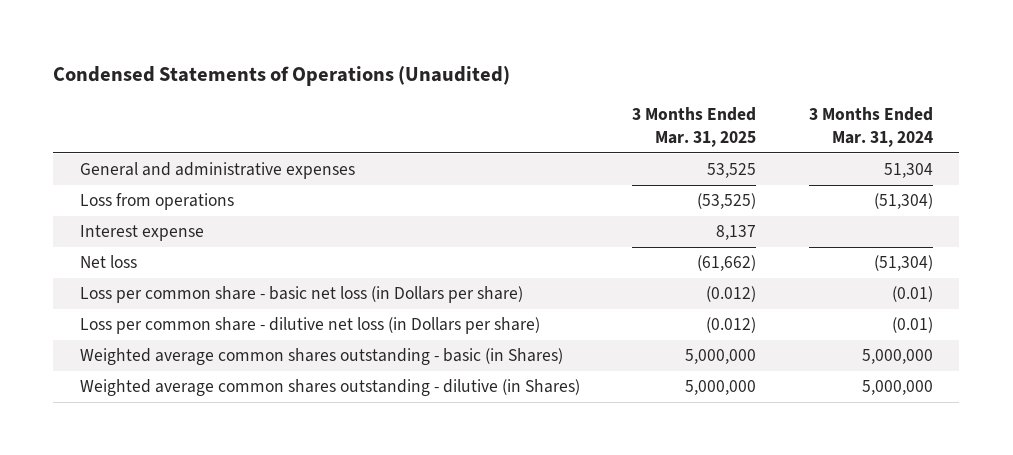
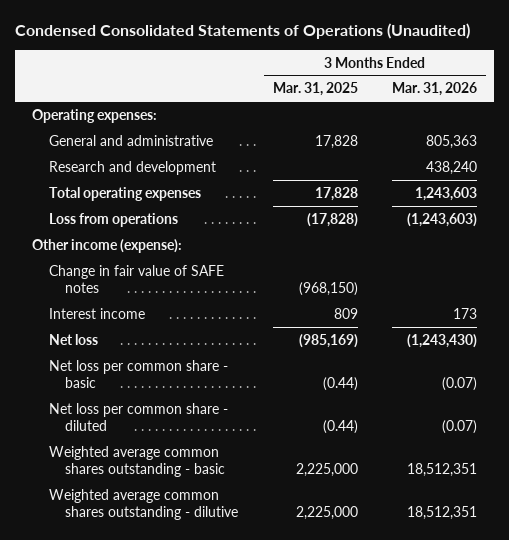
- Condensed Statements of Operations (Unaudited)
+ Condensed Consolidated Statements of Operations (Unaudited)
- | 3 Months Ended Mar. 31, 2025 | 3 Months Ended Mar. 31, 2024
+ | 3 Months Ended Mar. 31, 2025 | 3 Months Ended Mar. 31, 2026
- General and administrative expenses | 53,525 | 51,304
- Loss from operations | (53,525) | (51,304)
- Interest expense | 8,137 |
- Net loss | (61,662) | (51,304)
- Loss per common share - basic net loss (in Dollars per share) | (0.012) | (0.01)
- Loss per common share - dilutive net loss (in Dollars per share) | (0.012) | (0.01)
- Weighted average common shares outstanding - basic (in Shares) | 5,000,000 | 5,000,000
- Weighted average common shares outstanding - dilutive (in Shares) | 5,000,000 | 5,000,000
+ Operating expenses:
+ General and administrative | 17,828 | 805,363
+ Research and development | | 438,240
+ Total operating expenses | 17,828 | 1,243,603
+ Loss from operations | (17,828) | (1,243,603)
+ Other income (expense):
+ Change in fair value of SAFE notes | (968,150) |
+ Interest income | 809 | 173
+ Net loss | (985,169) | (1,243,430)
+ Net loss per common share - basic | (0.44) | (0.07)
+ Net loss per common share - diluted | (0.44) | (0.07)
+ Weighted average common shares outstanding - basic | 2,225,000 | 18,512,351
+ Weighted average common shares outstanding - dilutive | 2,225,000 | 18,512,351

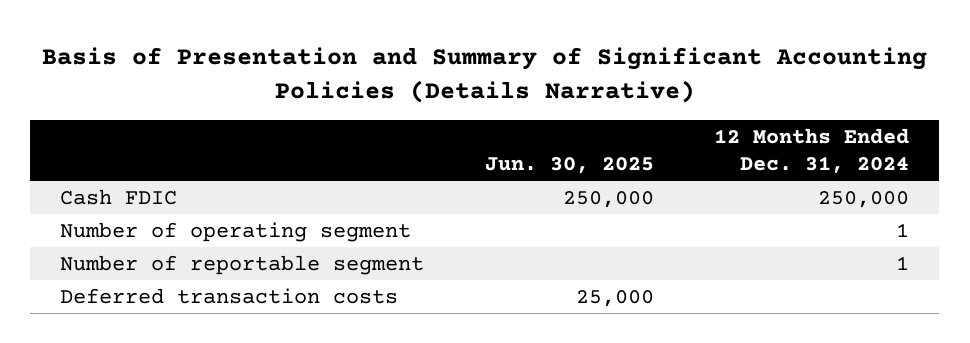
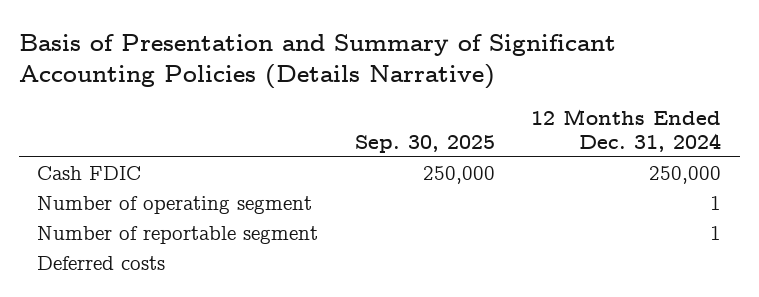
- | Jun. 30, 2025 | 12 Months Ended Dec. 31, 2024
+ | Sep. 30, 2025 | 12 Months Ended Dec. 31, 2024
- Deferred transaction costs | 25,000 |
+ Deferred costs

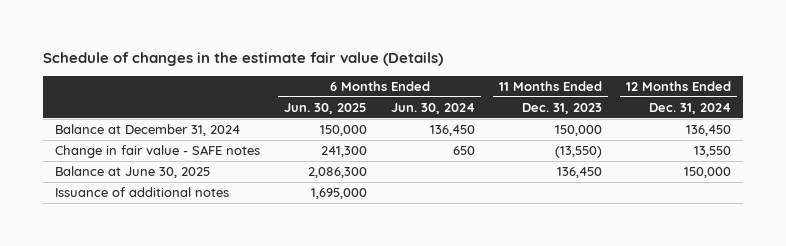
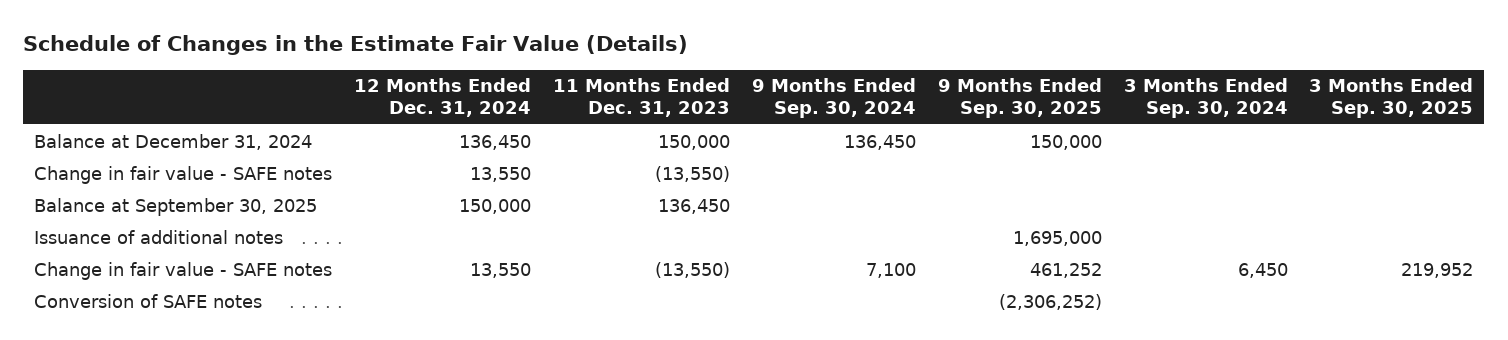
- Schedule of changes in the estimate fair value (Details)
+ Schedule of Changes in the Estimate Fair Value (Details)
- | 6 Months Ended Jun. 30, 2025 | 6 Months Ended Jun. 30, 2024 | 11 Months Ended Dec. 31, 2023 | 12 Months Ended Dec. 31, 2024
+ | 12 Months Ended Dec. 31, 2024 | 11 Months Ended Dec. 31, 2023 | 9 Months Ended Sep. 30, 2024 | 9 Months Ended Sep. 30, 2025 | 3 Months Ended Sep. 30, 2024 | 3 Months Ended Sep. 30, 2025
- Balance at June 30, 2025 | 2,086,300 | | 136,450 | 150,000
+ Balance at September 30, 2025 | 150,000 | 136,450 | | | |
+ Change in fair value - SAFE notes | 13,550 | (13,550) | 7,100 | 461,252 | 6,450 | 219,952
+ Conversion of SAFE notes | | | | (2,306,252) | |

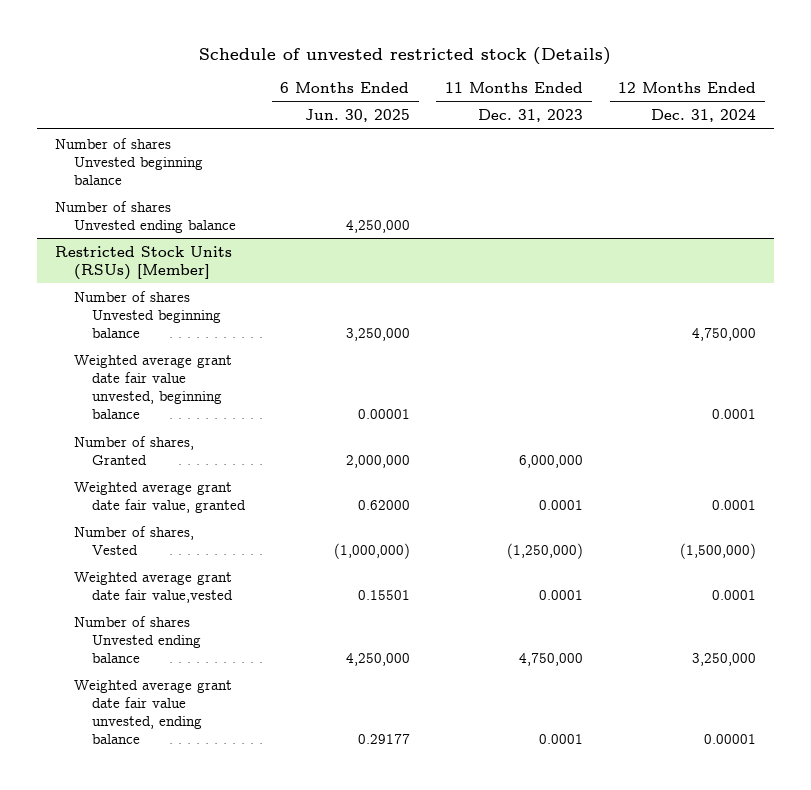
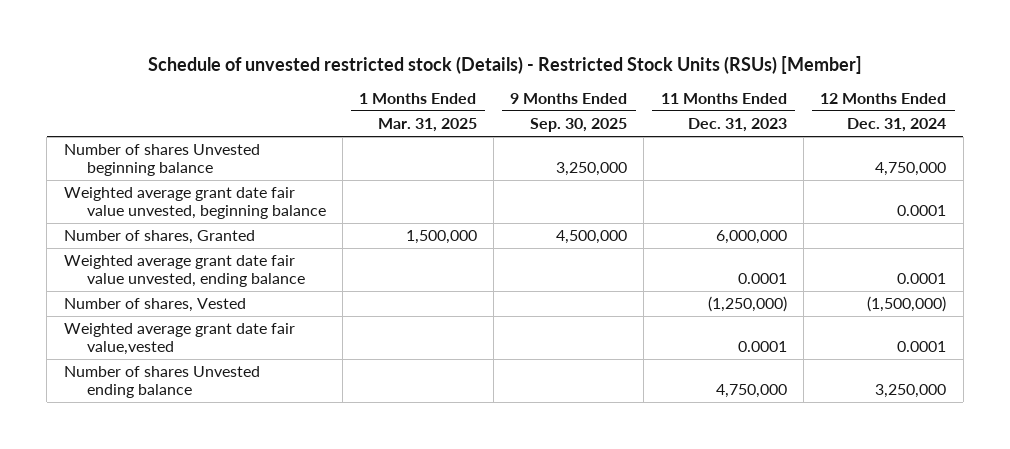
- Schedule of unvested restricted stock (Details)
+ Schedule of unvested restricted stock (Details) - Restricted Stock Units (RSUs) [Member]
- | 6 Months Ended Jun. 30, 2025 | 11 Months Ended Dec. 31, 2023 | 12 Months Ended Dec. 31, 2024
+ | 1 Months Ended Mar. 31, 2025 | 9 Months Ended Sep. 30, 2025 | 11 Months Ended Dec. 31, 2023 | 12 Months Ended Dec. 31, 2024
- Number of shares Unvested beginning balance
- Number of shares Unvested ending balance | 4,250,000 | |
- Restricted Stock Units (RSUs) [Member]
- Weighted average grant date fair value, granted | 0.62000 | 0.0001 | 0.0001
+ Weighted average grant date fair value unvested, ending balance | | | 0.0001 | 0.0001
- Weighted average grant date fair value unvested, ending balance | 0.29177 | 0.0001 | 0.00001

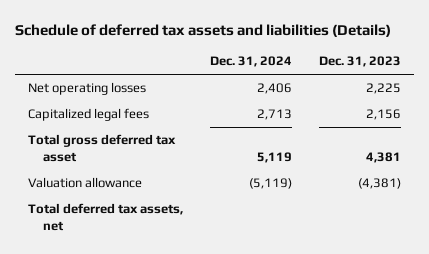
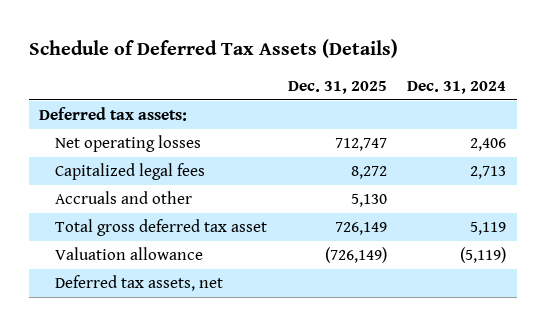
- Schedule of deferred tax assets and liabilities (Details)
+ Schedule of Deferred Tax Assets (Details)
- | Dec. 31, 2024 | Dec. 31, 2023
+ | Dec. 31, 2025 | Dec. 31, 2024
+ Deferred tax assets:
+ Accruals and other | 5,130 |
- Total deferred tax assets, net
+ Deferred tax assets, net

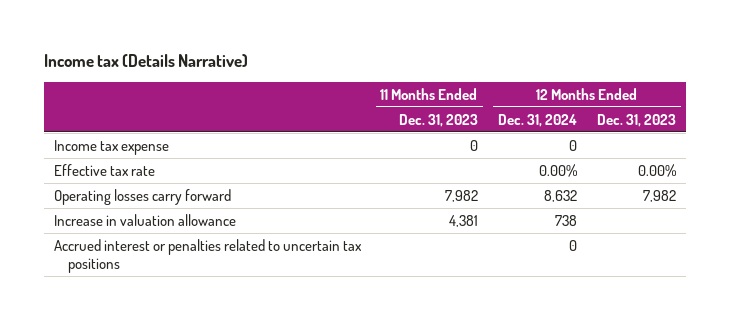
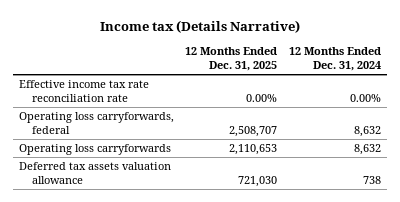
- | 11 Months Ended Dec. 31, 2023 | 12 Months Ended Dec. 31, 2024 | 12 Months Ended Dec. 31, 2023
+ | 12 Months Ended Dec. 31, 2025 | 12 Months Ended Dec. 31, 2024
- Income tax expense | 0 | 0 |
- Effective tax rate | | 0.00% | 0.00%
- Operating losses carry forward | 7,982 | 8,632 | 7,982
- Increase in valuation allowance | 4,381 | 738 |
- Accrued interest or penalties related to uncertain tax positions | | 0 |
+ Effective income tax rate reconciliation rate | 0.00% | 0.00%
+ Operating loss carryforwards, federal | 2,508,707 | 8,632
+ Operating loss carryforwards | 2,110,653 | 8,632
+ Deferred tax assets valuation allowance | 721,030 | 738

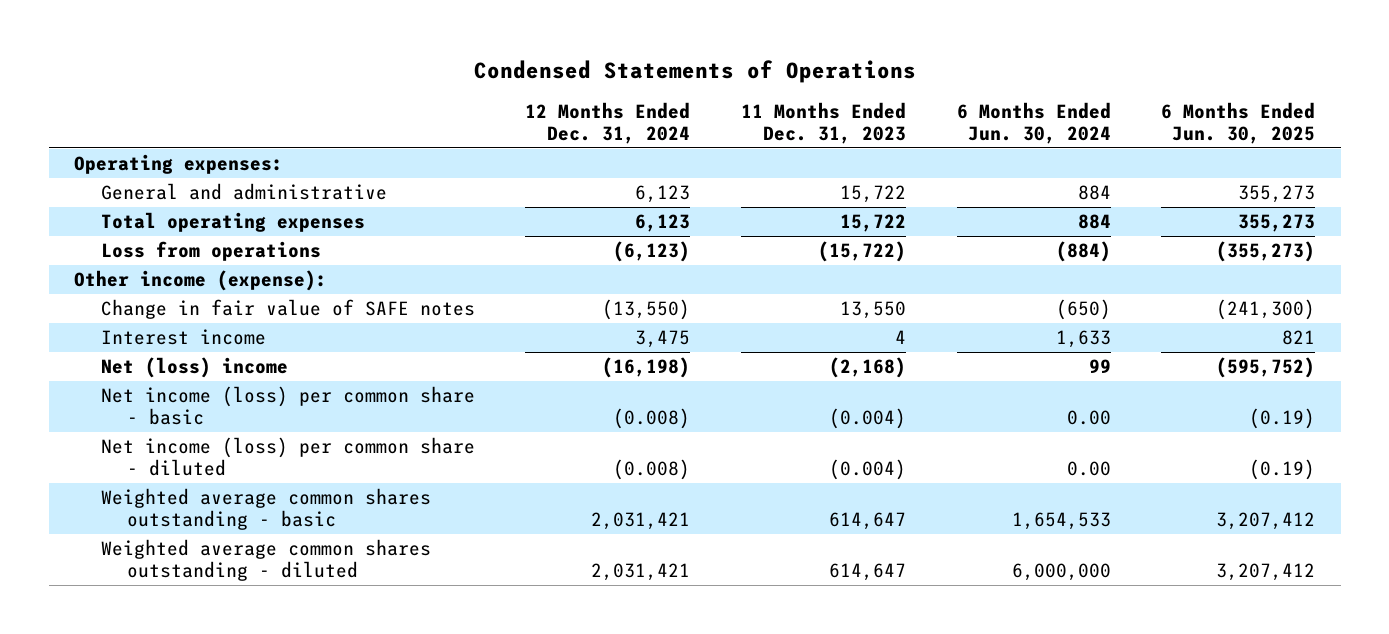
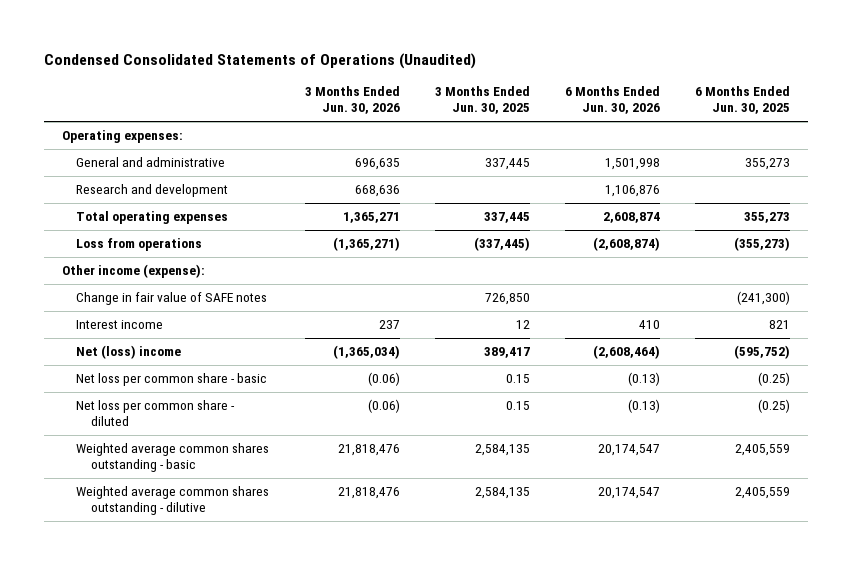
- Condensed Statements of Operations
+ Condensed Consolidated Statements of Operations (Unaudited)
- | 12 Months Ended Dec. 31, 2024 | 11 Months Ended Dec. 31, 2023 | 6 Months Ended Jun. 30, 2024 | 6 Months Ended Jun. 30, 2025
+ | 3 Months Ended Jun. 30, 2026 | 3 Months Ended Jun. 30, 2025 | 6 Months Ended Jun. 30, 2026 | 6 Months Ended Jun. 30, 2025
+ Research and development | 668,636 | | 1,106,876 |
- Net income (loss) per common share - basic | (0.008) | (0.004) | 0.00 | (0.19)
- Net income (loss) per common share - diluted | (0.008) | (0.004) | 0.00 | (0.19)
- Weighted average common shares outstanding - basic | 2,031,421 | 614,647 | 1,654,533 | 3,207,412
- Weighted average common shares outstanding - diluted | 2,031,421 | 614,647 | 6,000,000 | 3,207,412
+ Net loss per common share - basic | (0.06) | 0.15 | (0.13) | (0.25)
+ Net loss per common share - diluted | (0.06) | 0.15 | (0.13) | (0.25)
+ Weighted average common shares outstanding - basic | 21,818,476 | 2,584,135 | 20,174,547 | 2,405,559
+ Weighted average common shares outstanding - dilutive | 21,818,476 | 2,584,135 | 20,174,547 | 2,405,559

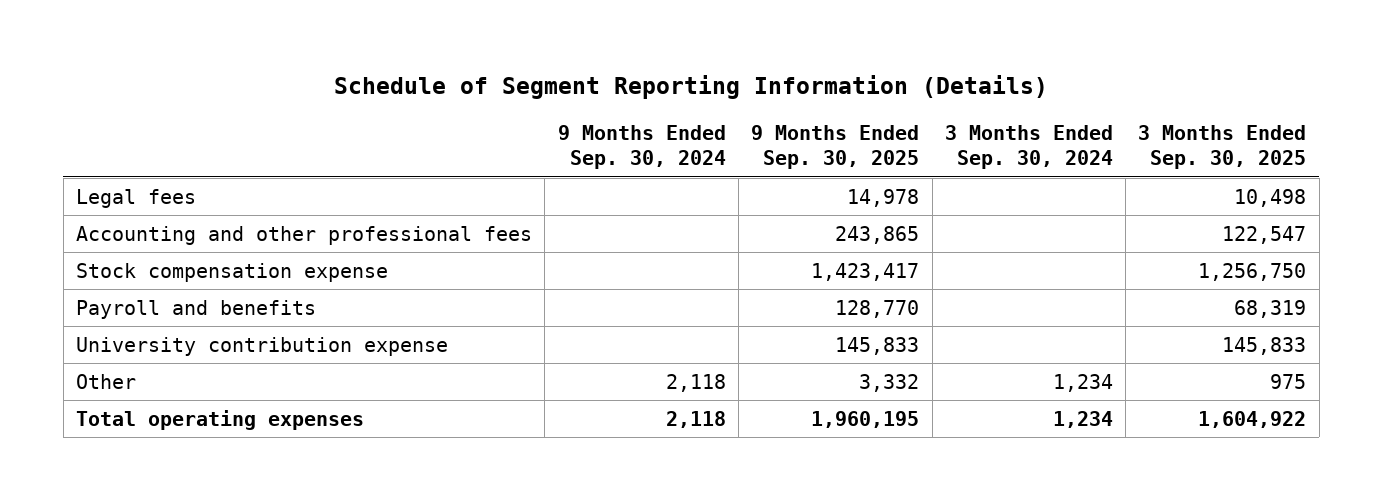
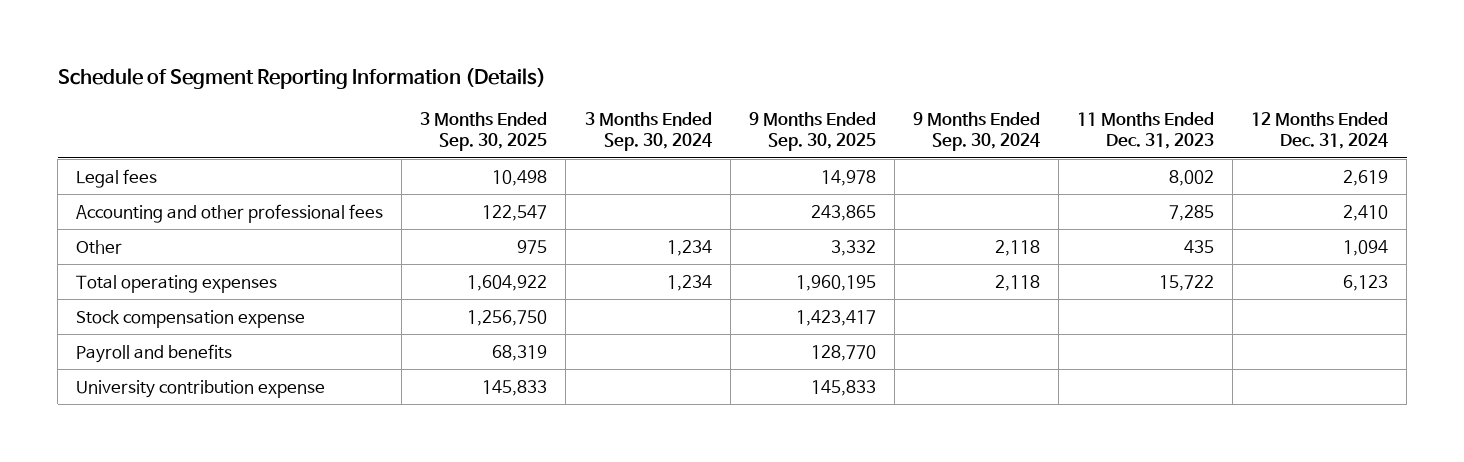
- | 9 Months Ended Sep. 30, 2024 | 9 Months Ended Sep. 30, 2025 | 3 Months Ended Sep. 30, 2024 | 3 Months Ended Sep. 30, 2025
+ | 3 Months Ended Sep. 30, 2025 | 3 Months Ended Sep. 30, 2024 | 9 Months Ended Sep. 30, 2025 | 9 Months Ended Sep. 30, 2024 | 11 Months Ended Dec. 31, 2023 | 12 Months Ended Dec. 31, 2024
moved up: Other | 975 | 1,234 | 3,332 | 2,118 | 435 | 1,094
moved up: Total operating expenses | 1,604,922 | 1,234 | 1,960,195 | 2,118 | 15,722 | 6,123

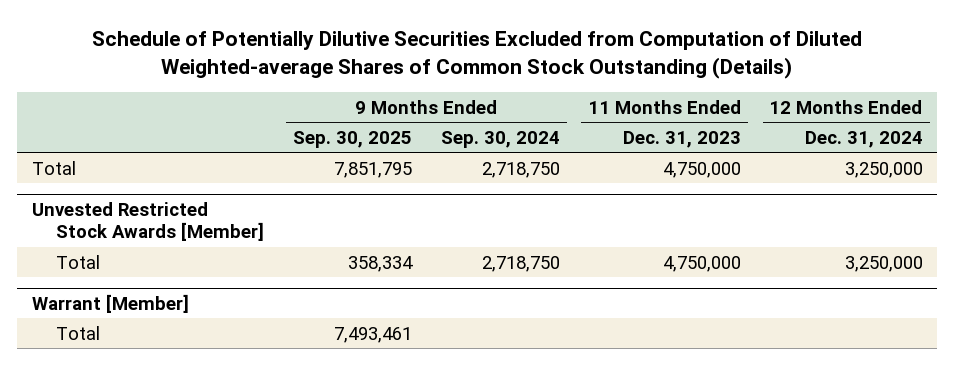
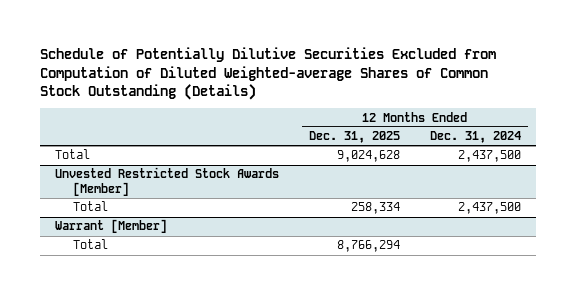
- | 9 Months Ended Sep. 30, 2025 | 9 Months Ended Sep. 30, 2024 | 11 Months Ended Dec. 31, 2023 | 12 Months Ended Dec. 31, 2024
+ | 12 Months Ended Dec. 31, 2025 | 12 Months Ended Dec. 31, 2024
- Total | 7,851,795 | 2,718,750 | 4,750,000 | 3,250,000
+ Total | 9,024,628 | 2,437,500
@ Unvested Restricted Stock Awards [Member]
- Total | 358,334 | 2,718,750 | 4,750,000 | 3,250,000
+ Total | 258,334 | 2,437,500

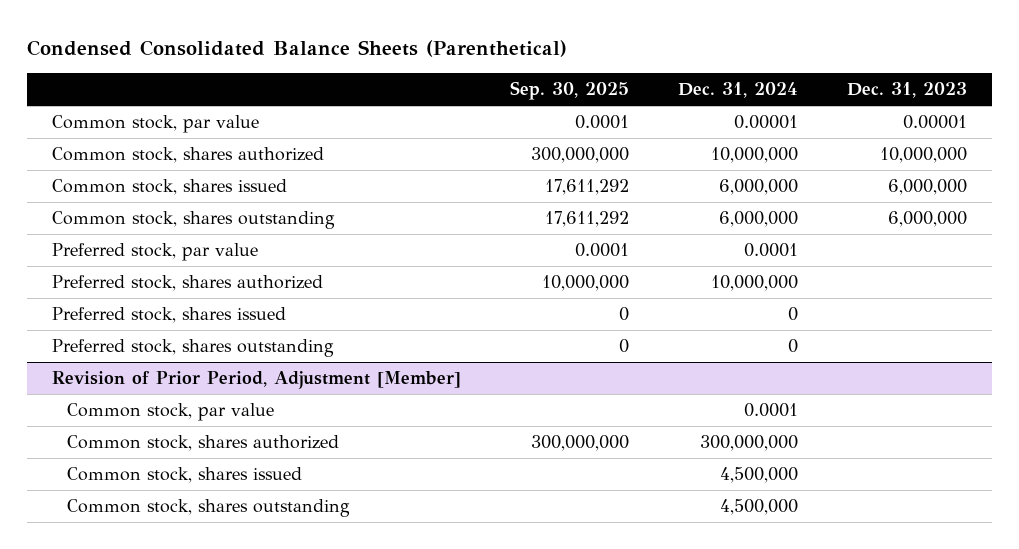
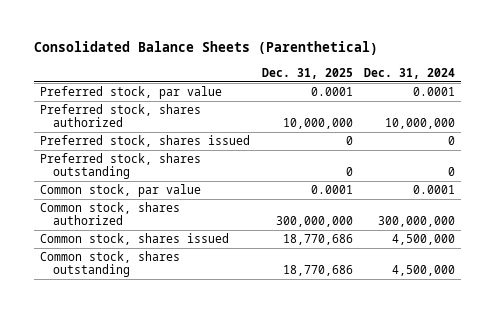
- Condensed Consolidated Balance Sheets (Parenthetical)
+ Consolidated Balance Sheets (Parenthetical)
- | Sep. 30, 2025 | Dec. 31, 2024 | Dec. 31, 2023
+ | Dec. 31, 2025 | Dec. 31, 2024
- Common stock, par value | 0.0001 | 0.00001 | 0.00001
- Common stock, shares authorized | 300,000,000 | 10,000,000 | 10,000,000
- Common stock, shares issued | 17,611,292 | 6,000,000 | 6,000,000
- Common stock, shares outstanding | 17,611,292 | 6,000,000 | 6,000,000
- Revision of Prior Period, Adjustment [Member]

